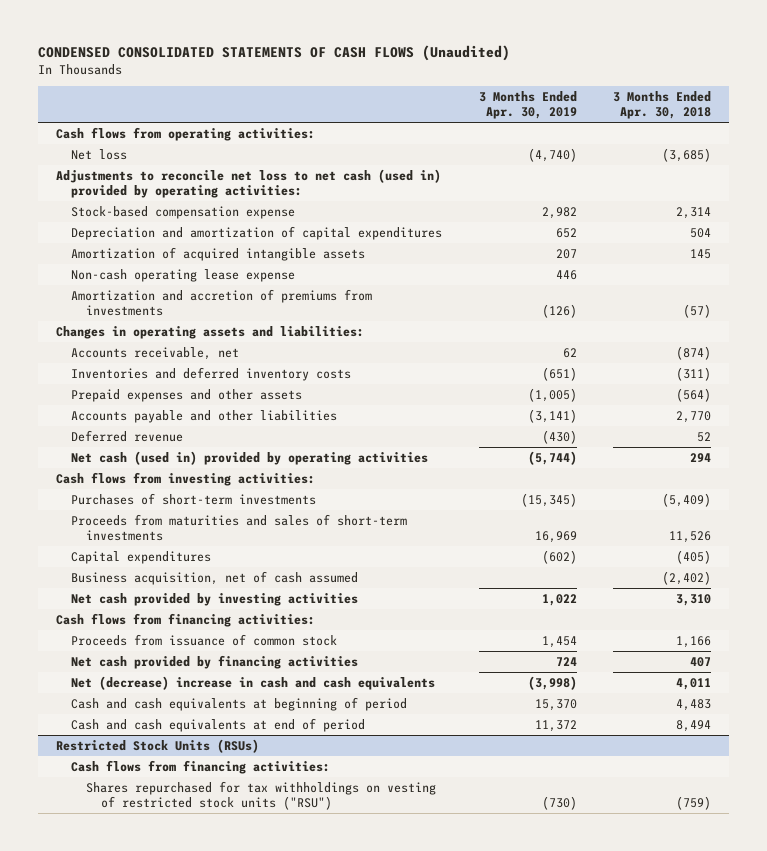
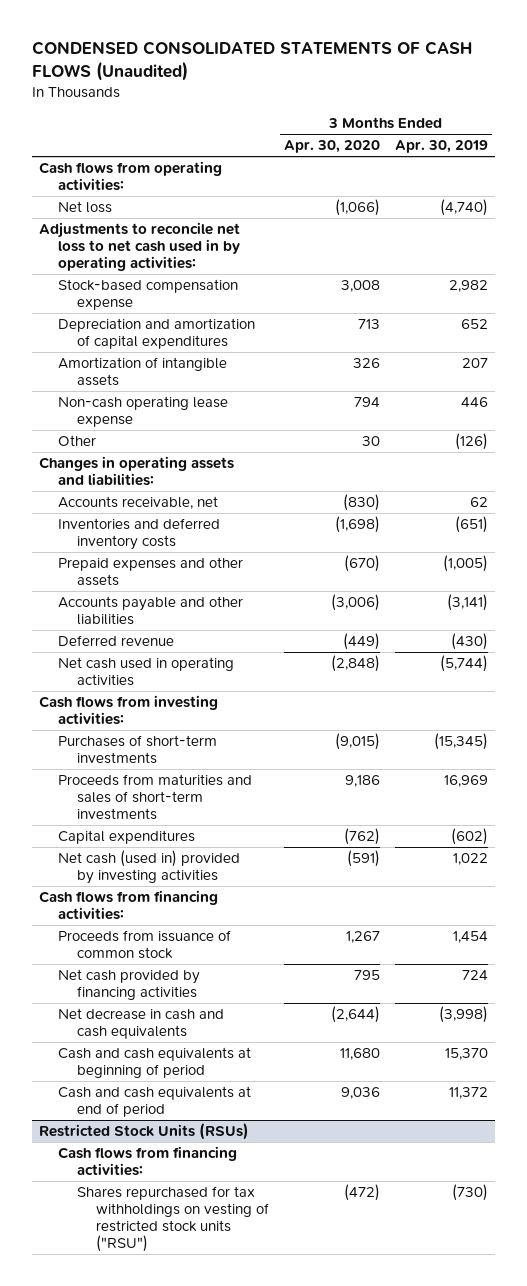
- | 3 Months Ended Apr. 30, 2019 | 3 Months Ended Apr. 30, 2018
+ | 3 Months Ended Apr. 30, 2020 | 3 Months Ended Apr. 30, 2019
- Adjustments to reconcile net loss to net cash (used in) provided by operating activities:
+ Adjustments to reconcile net loss to net cash used in by operating activities:
- Amortization of acquired intangible assets | 207 | 145
+ Amortization of intangible assets | 326 | 207
- Amortization and accretion of premiums from investments | (126) | (57)
+ Other | 30 | (126)
- Net cash (used in) provided by operating activities | (5,744) | 294
+ Net cash used in operating activities | (2,848) | (5,744)
- Business acquisition, net of cash assumed | | (2,402)
- Net cash provided by investing activities | 1,022 | 3,310
+ Net cash (used in) provided by investing activities | (591) | 1,022
- Net (decrease) increase in cash and cash equivalents | (3,998) | 4,011
+ Net decrease in cash and cash equivalents | (2,644) | (3,998)

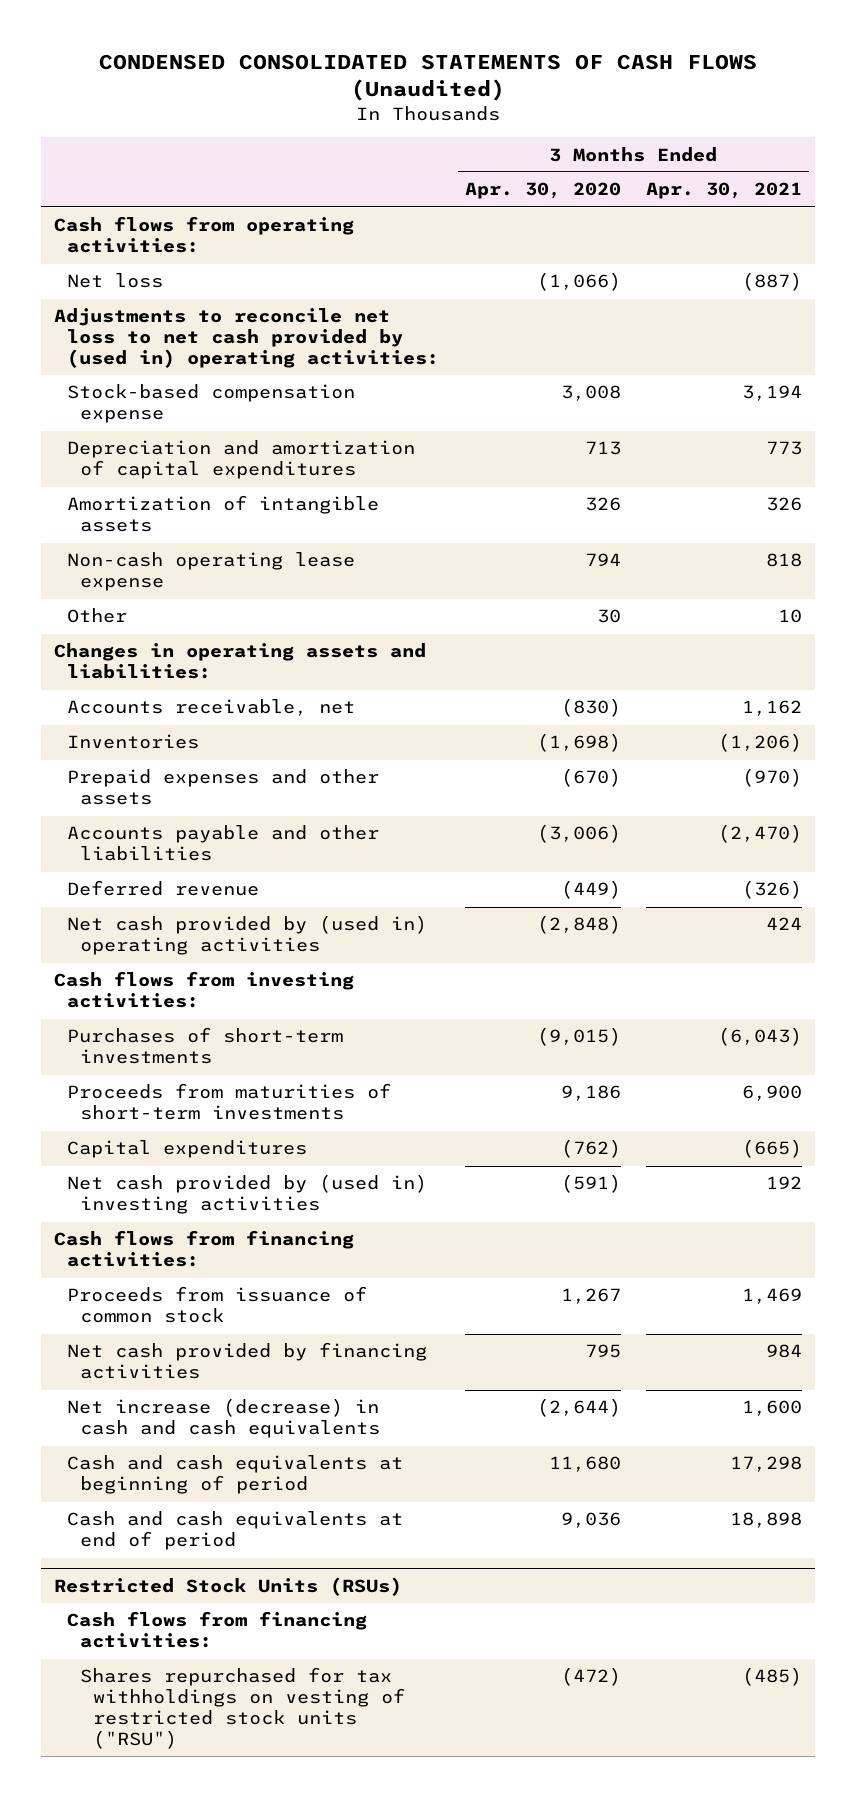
- | 3 Months Ended Apr. 30, 2020 | 3 Months Ended Apr. 30, 2019
+ | 3 Months Ended Apr. 30, 2020 | 3 Months Ended Apr. 30, 2021
- Adjustments to reconcile net loss to net cash used in by operating activities:
+ Adjustments to reconcile net loss to net cash provided by (used in) operating activities:
- Inventories and deferred inventory costs | (1,698) | (651)
+ Inventories | (1,698) | (1,206)
- Net cash used in operating activities | (2,848) | (5,744)
+ Net cash provided by (used in) operating activities | (2,848) | 424
- Proceeds from maturities and sales of short-term investments | 9,186 | 16,969
+ Proceeds from maturities of short-term investments | 9,186 | 6,900
- Net cash (used in) provided by investing activities | (591) | 1,022
+ Net cash provided by (used in) investing activities | (591) | 192
- Net decrease in cash and cash equivalents | (2,644) | (3,998)
+ Net increase (decrease) in cash and cash equivalents | (2,644) | 1,600

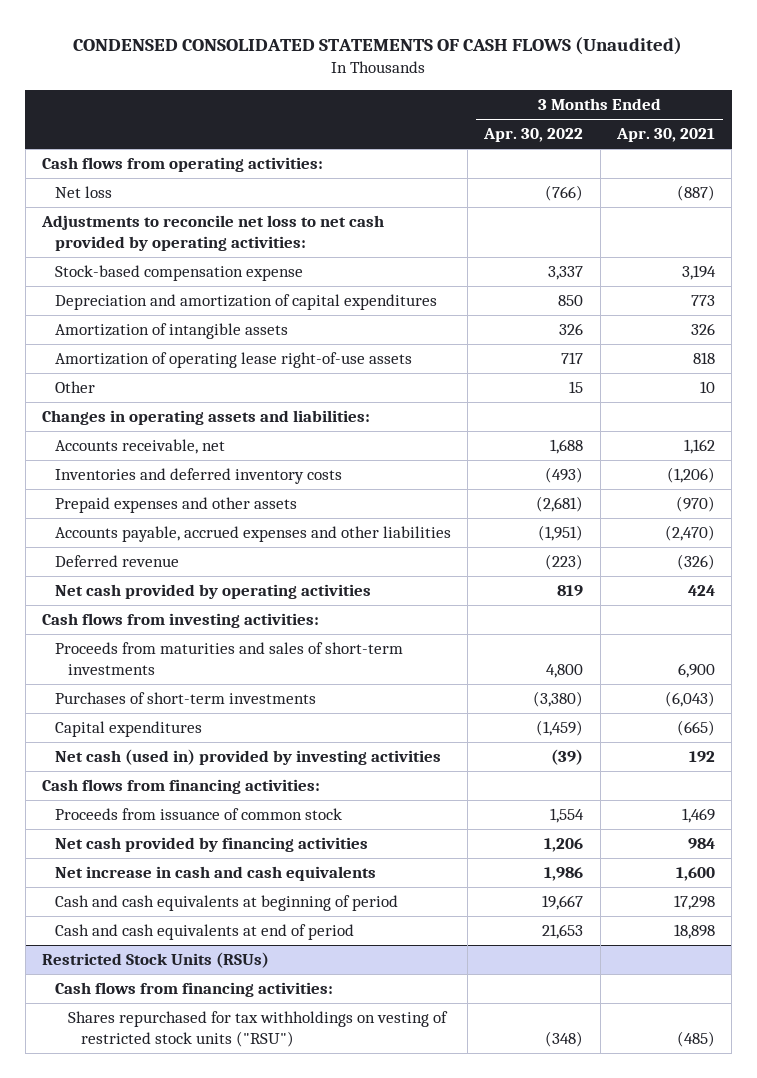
- | 3 Months Ended Apr. 30, 2020 | 3 Months Ended Apr. 30, 2021
+ | 3 Months Ended Apr. 30, 2022 | 3 Months Ended Apr. 30, 2021
- Adjustments to reconcile net loss to net cash provided by (used in) operating activities:
+ Adjustments to reconcile net loss to net cash provided by operating activities:
- Non-cash operating lease expense | 794 | 818
+ Amortization of operating lease right-of-use assets | 717 | 818
- Inventories | (1,698) | (1,206)
+ Inventories and deferred inventory costs | (493) | (1,206)
- Accounts payable and other liabilities | (3,006) | (2,470)
+ Accounts payable, accrued expenses and other liabilities | (1,951) | (2,470)
- Net cash provided by (used in) operating activities | (2,848) | 424
+ Net cash provided by operating activities | 819 | 424
+ Proceeds from maturities and sales of short-term investments | 4,800 | 6,900
- Proceeds from maturities of short-term investments | 9,186 | 6,900
- Net cash provided by (used in) investing activities | (591) | 192
+ Net cash (used in) provided by investing activities | (39) | 192
- Net increase (decrease) in cash and cash equivalents | (2,644) | 1,600
+ Net increase in cash and cash equivalents | 1,986 | 1,600

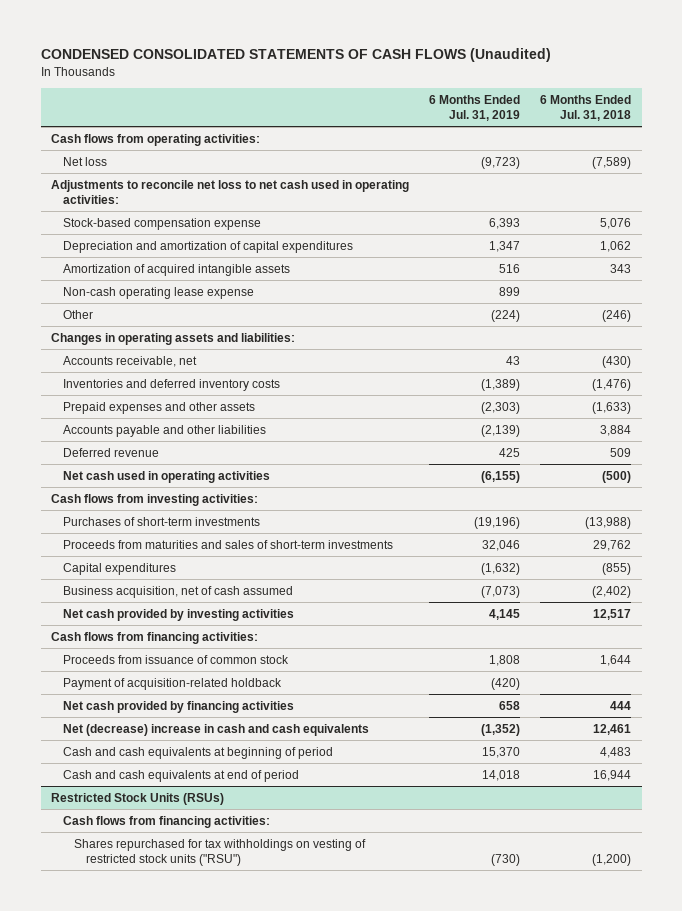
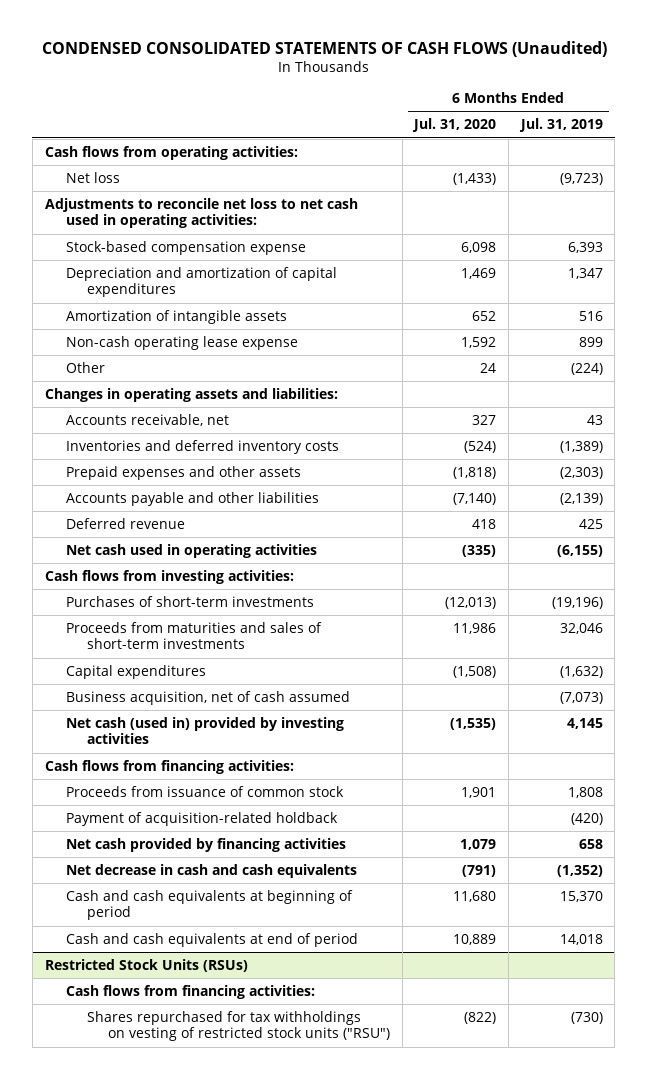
- | 6 Months Ended Jul. 31, 2019 | 6 Months Ended Jul. 31, 2018
+ | 6 Months Ended Jul. 31, 2020 | 6 Months Ended Jul. 31, 2019
- Amortization of acquired intangible assets | 516 | 343
+ Amortization of intangible assets | 652 | 516
- Net cash provided by investing activities | 4,145 | 12,517
+ Net cash (used in) provided by investing activities | (1,535) | 4,145
- Net (decrease) increase in cash and cash equivalents | (1,352) | 12,461
+ Net decrease in cash and cash equivalents | (791) | (1,352)

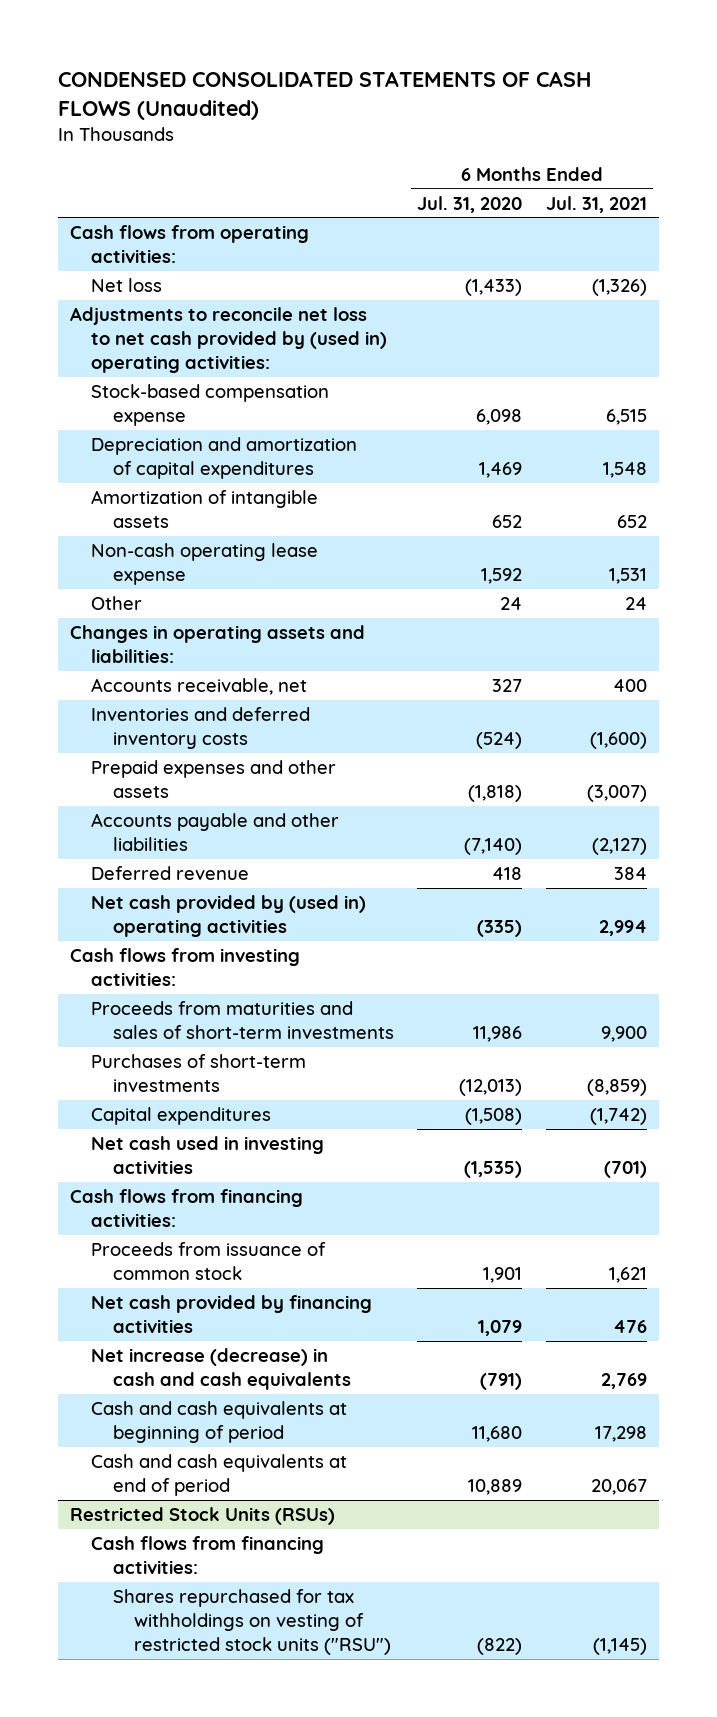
- | 6 Months Ended Jul. 31, 2020 | 6 Months Ended Jul. 31, 2019
+ | 6 Months Ended Jul. 31, 2020 | 6 Months Ended Jul. 31, 2021
- Adjustments to reconcile net loss to net cash used in operating activities:
+ Adjustments to reconcile net loss to net cash provided by (used in) operating activities:
- Net cash used in operating activities | (335) | (6,155)
+ Net cash provided by (used in) operating activities | (335) | 2,994
moved down: Purchases of short-term investments | (12,013) | (8,859)
- Business acquisition, net of cash assumed | | (7,073)
- Net cash (used in) provided by investing activities | (1,535) | 4,145
+ Net cash used in investing activities | (1,535) | (701)
- Payment of acquisition-related holdback | | (420)
- Net decrease in cash and cash equivalents | (791) | (1,352)
+ Net increase (decrease) in cash and cash equivalents | (791) | 2,769

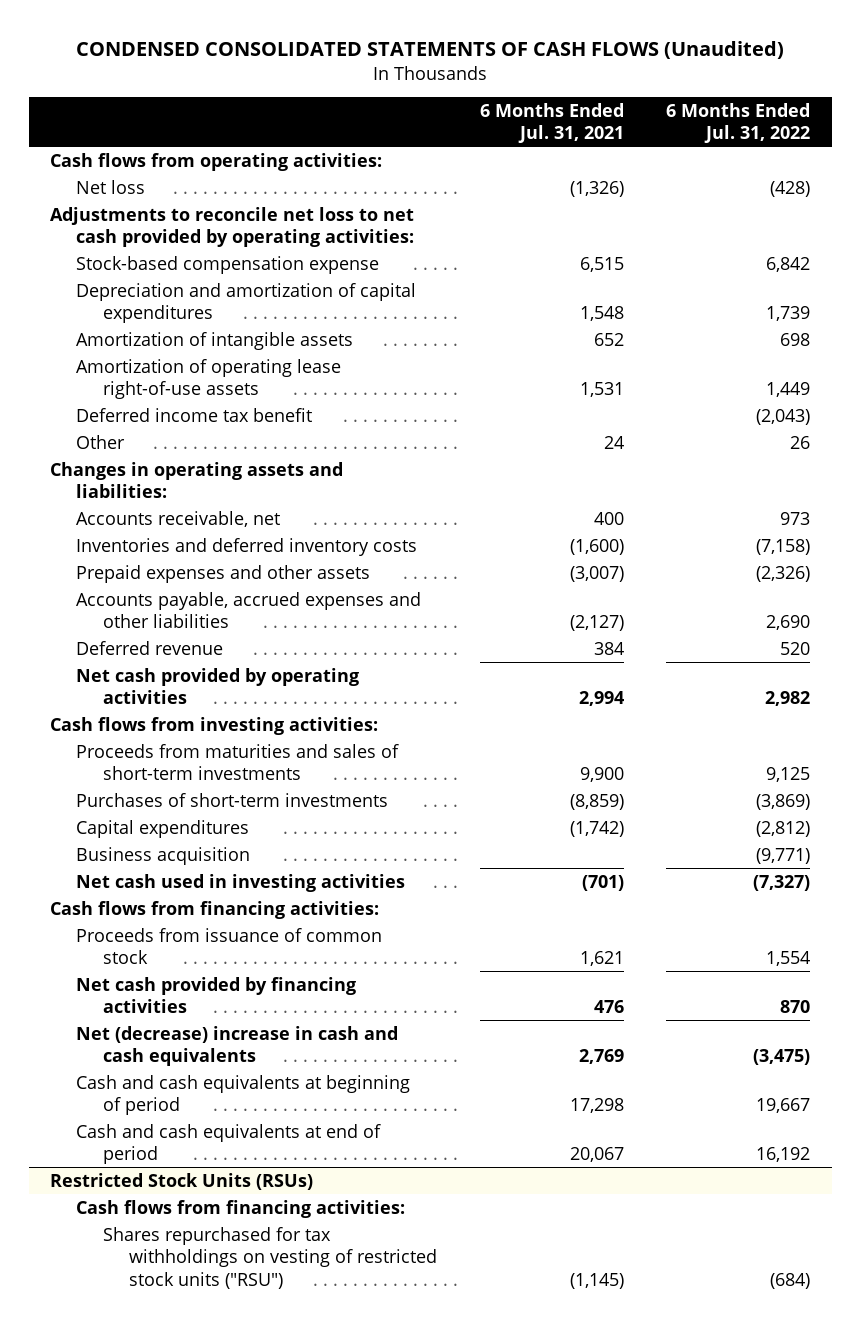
- | 6 Months Ended Jul. 31, 2020 | 6 Months Ended Jul. 31, 2021
+ | 6 Months Ended Jul. 31, 2021 | 6 Months Ended Jul. 31, 2022
- Adjustments to reconcile net loss to net cash provided by (used in) operating activities:
+ Adjustments to reconcile net loss to net cash provided by operating activities:
- Non-cash operating lease expense | 1,592 | 1,531
+ Amortization of operating lease right-of-use assets | 1,531 | 1,449
+ Deferred income tax benefit | | (2,043)
- Accounts payable and other liabilities | (7,140) | (2,127)
+ Accounts payable, accrued expenses and other liabilities | (2,127) | 2,690
- Net cash provided by (used in) operating activities | (335) | 2,994
+ Net cash provided by operating activities | 2,994 | 2,982
+ Business acquisition | | (9,771)
- Net increase (decrease) in cash and cash equivalents | (791) | 2,769
+ Net (decrease) increase in cash and cash equivalents | 2,769 | (3,475)

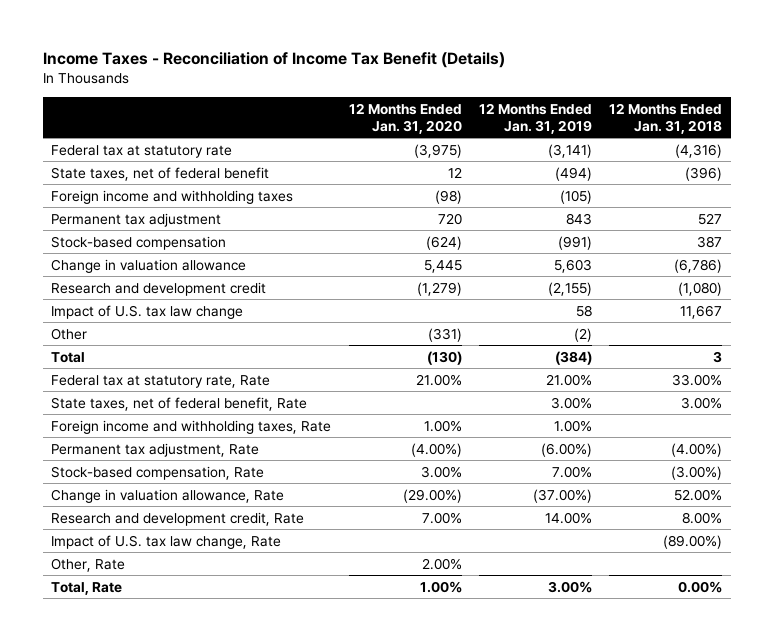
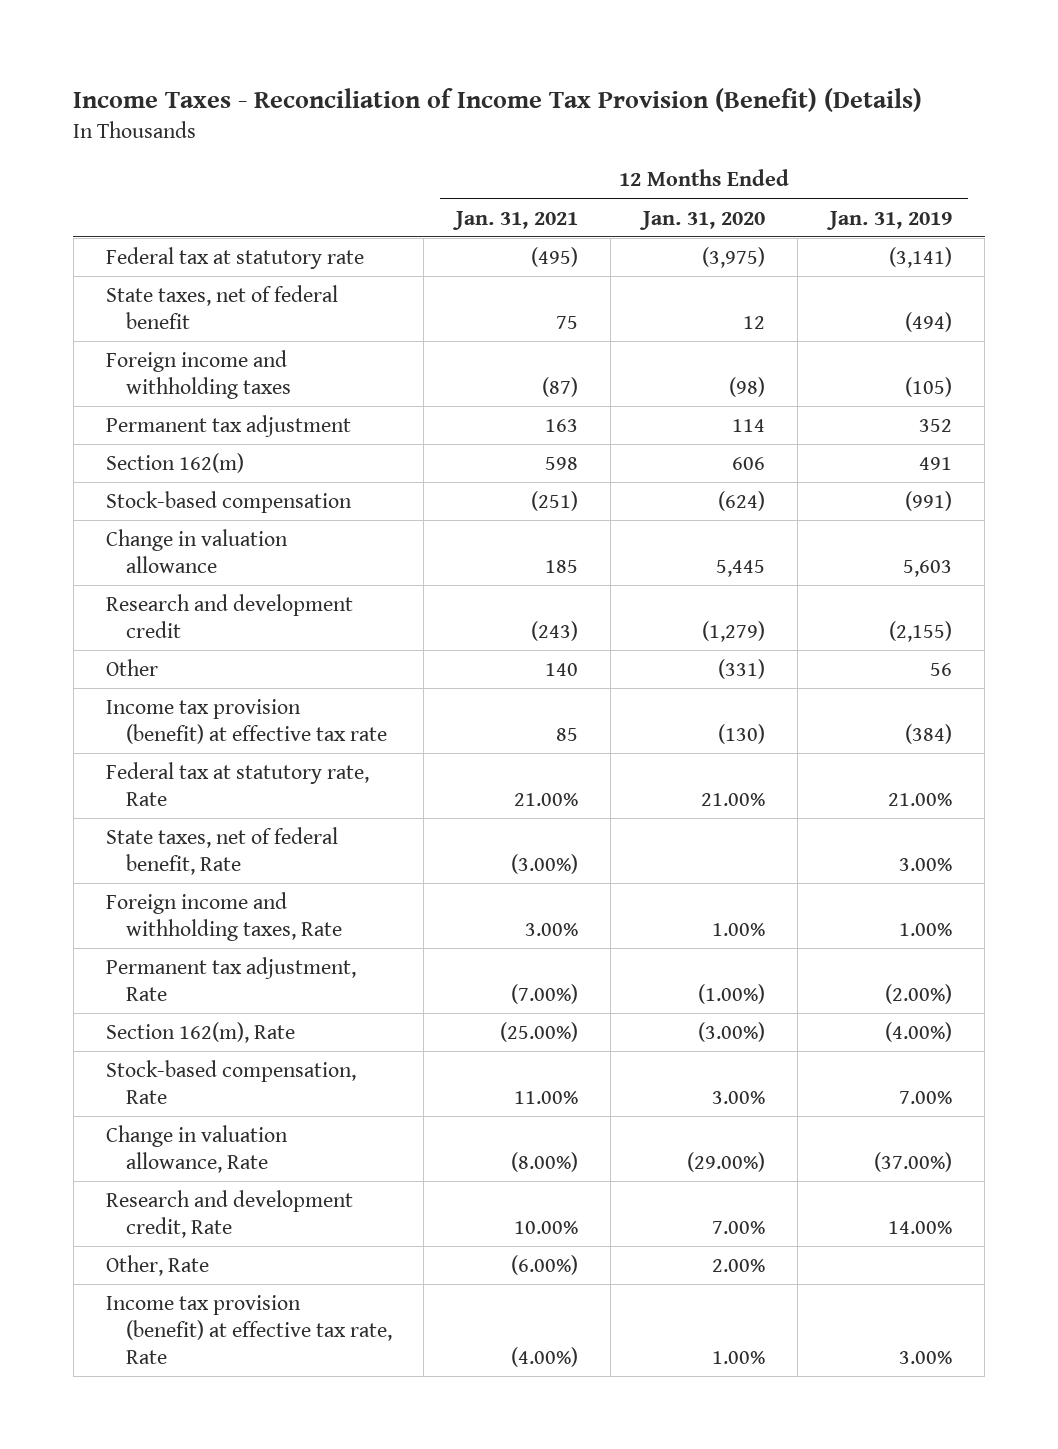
- Income Taxes - Reconciliation of Income Tax Benefit (Details)
+ Income Taxes - Reconciliation of Income Tax Provision (Benefit) (Details)
- | 12 Months Ended Jan. 31, 2020 | 12 Months Ended Jan. 31, 2019 | 12 Months Ended Jan. 31, 2018
+ | 12 Months Ended Jan. 31, 2021 | 12 Months Ended Jan. 31, 2020 | 12 Months Ended Jan. 31, 2019
- Permanent tax adjustment | 720 | 843 | 527
+ Permanent tax adjustment | 163 | 114 | 352
+ Section 162(m) | 598 | 606 | 491
- Impact of U.S. tax law change | | 58 | 11,667
- Other | (331) | (2) |
- Total | (130) | (384) | 3
+ Other | 140 | (331) | 56
+ Income tax provision (benefit) at effective tax rate | 85 | (130) | (384)
- Permanent tax adjustment, Rate | (4.00%) | (6.00%) | (4.00%)
+ Permanent tax adjustment, Rate | (7.00%) | (1.00%) | (2.00%)
+ Section 162(m), Rate | (25.00%) | (3.00%) | (4.00%)
- Impact of U.S. tax law change, Rate | | | (89.00%)
- Total, Rate | 1.00% | 3.00% | 0.00%
+ Income tax provision (benefit) at effective tax rate, Rate | (4.00%) | 1.00% | 3.00%

